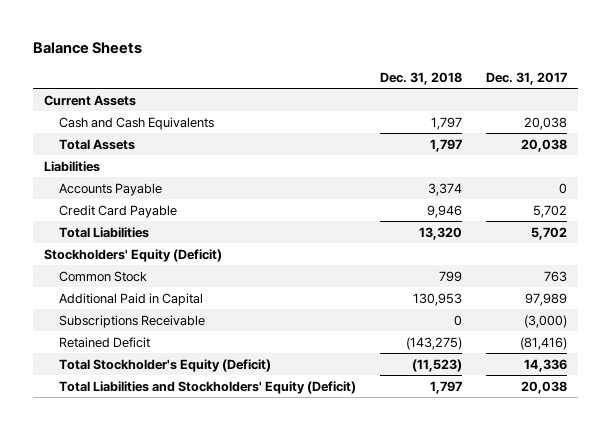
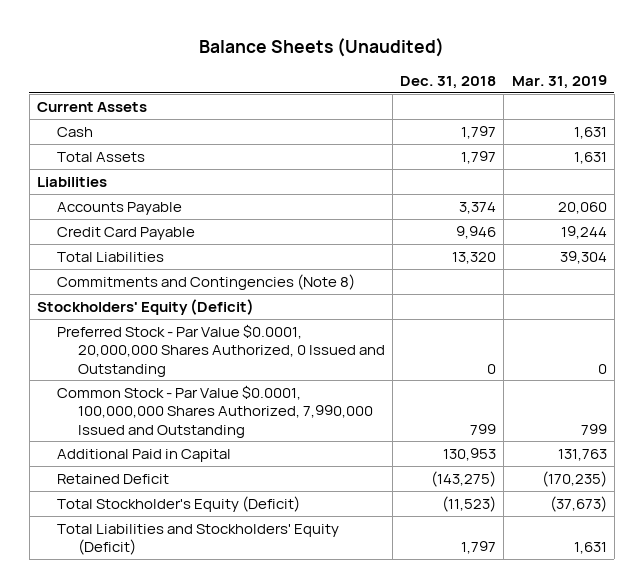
- Balance Sheets
+ Balance Sheets (Unaudited)
- | Dec. 31, 2018 | Dec. 31, 2017
+ | Dec. 31, 2018 | Mar. 31, 2019
- Cash and Cash Equivalents | 1,797 | 20,038
+ Cash | 1,797 | 1,631
+ Commitments and Contingencies (Note 8)
- Common Stock | 799 | 763
+ Preferred Stock - Par Value $0.0001, 20,000,000 Shares Authorized, 0 Issued and Outstanding | 0 | 0
+ Common Stock - Par Value $0.0001, 100,000,000 Shares Authorized, 7,990,000 Issued and Outstanding | 799 | 799
- Subscriptions Receivable | 0 | (3,000)

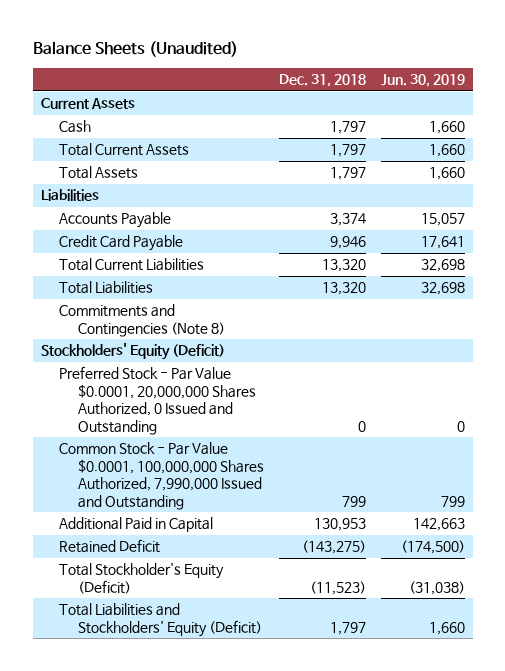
- | Dec. 31, 2018 | Mar. 31, 2019
+ | Dec. 31, 2018 | Jun. 30, 2019
+ Total Current Assets | 1,797 | 1,660
+ Total Current Liabilities | 13,320 | 32,698

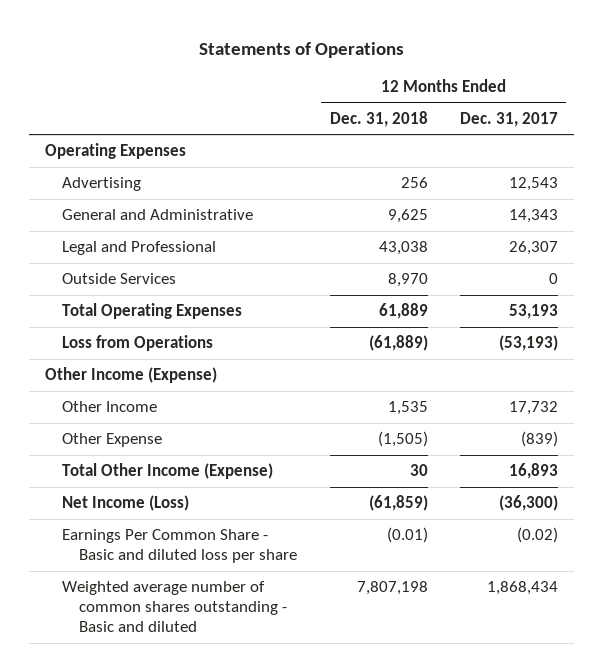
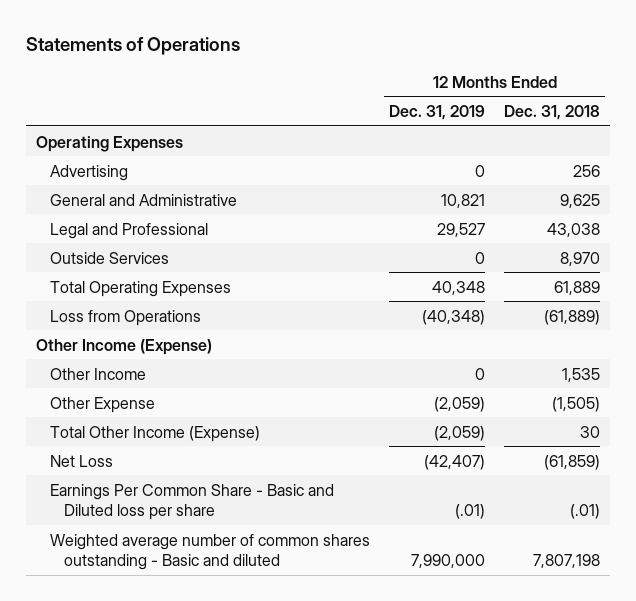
- | 12 Months Ended Dec. 31, 2018 | 12 Months Ended Dec. 31, 2017
+ | 12 Months Ended Dec. 31, 2019 | 12 Months Ended Dec. 31, 2018
- Net Income (Loss) | (61,859) | (36,300)
- Earnings Per Common Share - Basic and diluted loss per share | (0.01) | (0.02)
+ Net Loss | (42,407) | (61,859)
+ Earnings Per Common Share - Basic and Diluted loss per share | (.01) | (.01)

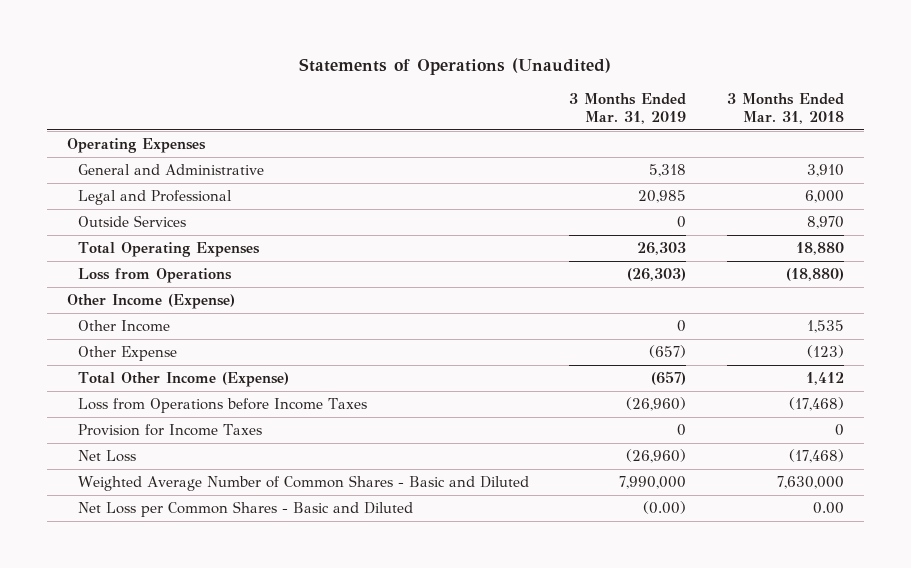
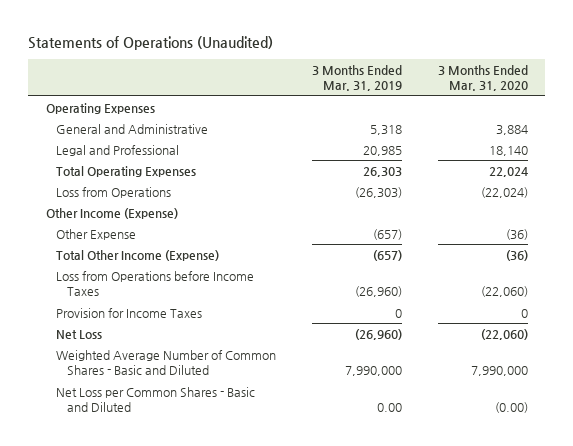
- | 3 Months Ended Mar. 31, 2019 | 3 Months Ended Mar. 31, 2018
+ | 3 Months Ended Mar. 31, 2019 | 3 Months Ended Mar. 31, 2020
- Outside Services | 0 | 8,970
- Other Income | 0 | 1,535
- Net Loss per Common Shares - Basic and Diluted | (0.00) | 0.00
+ Net Loss per Common Shares - Basic and Diluted | 0.00 | (0.00)

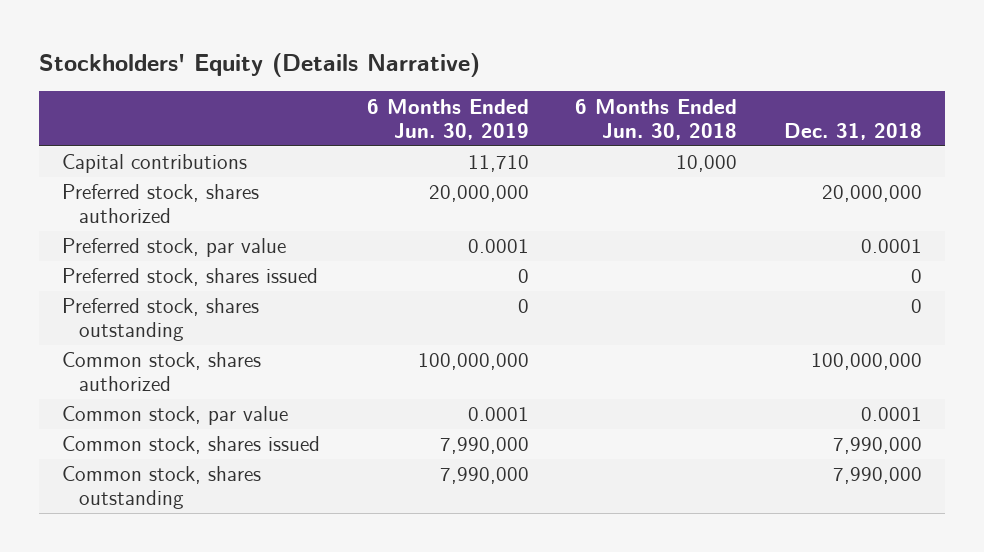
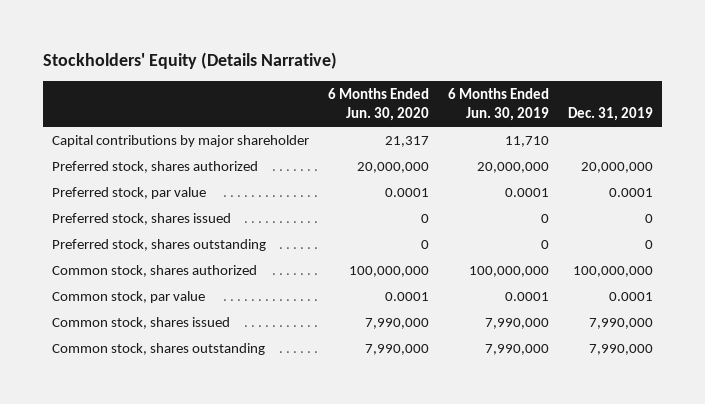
- | 6 Months Ended Jun. 30, 2019 | 6 Months Ended Jun. 30, 2018 | Dec. 31, 2018
+ | 6 Months Ended Jun. 30, 2020 | 6 Months Ended Jun. 30, 2019 | Dec. 31, 2019
- Capital contributions | 11,710 | 10,000 |
+ Capital contributions by major shareholder | 21,317 | 11,710 |

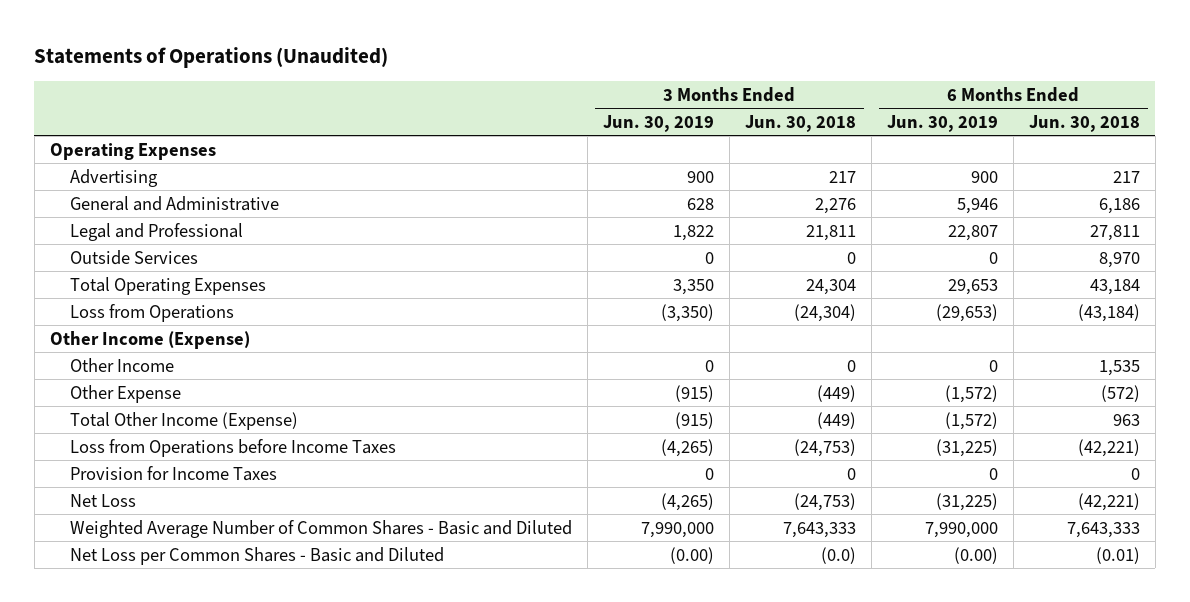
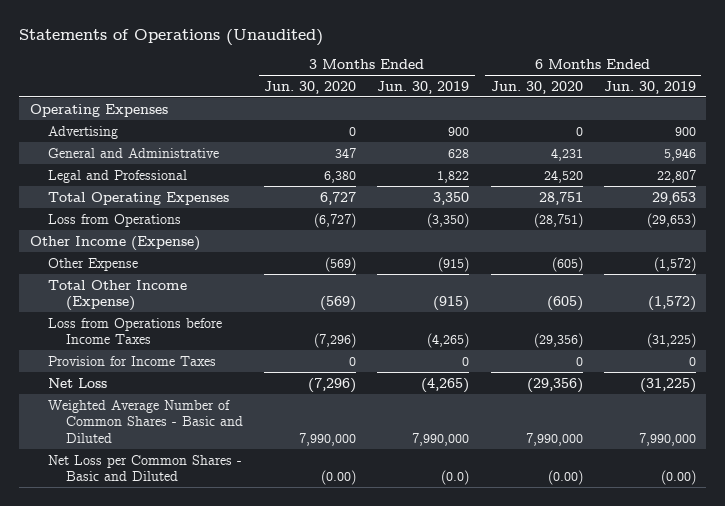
- | 3 Months Ended Jun. 30, 2019 | 3 Months Ended Jun. 30, 2018 | 6 Months Ended Jun. 30, 2019 | 6 Months Ended Jun. 30, 2018
+ | 3 Months Ended Jun. 30, 2020 | 3 Months Ended Jun. 30, 2019 | 6 Months Ended Jun. 30, 2020 | 6 Months Ended Jun. 30, 2019
- Outside Services | 0 | 0 | 0 | 8,970
- Other Income | 0 | 0 | 0 | 1,535
- Net Loss per Common Shares - Basic and Diluted | (0.00) | (0.0) | (0.00) | (0.01)
+ Net Loss per Common Shares - Basic and Diluted | (0.00) | (0.0) | (0.00) | (0.00)

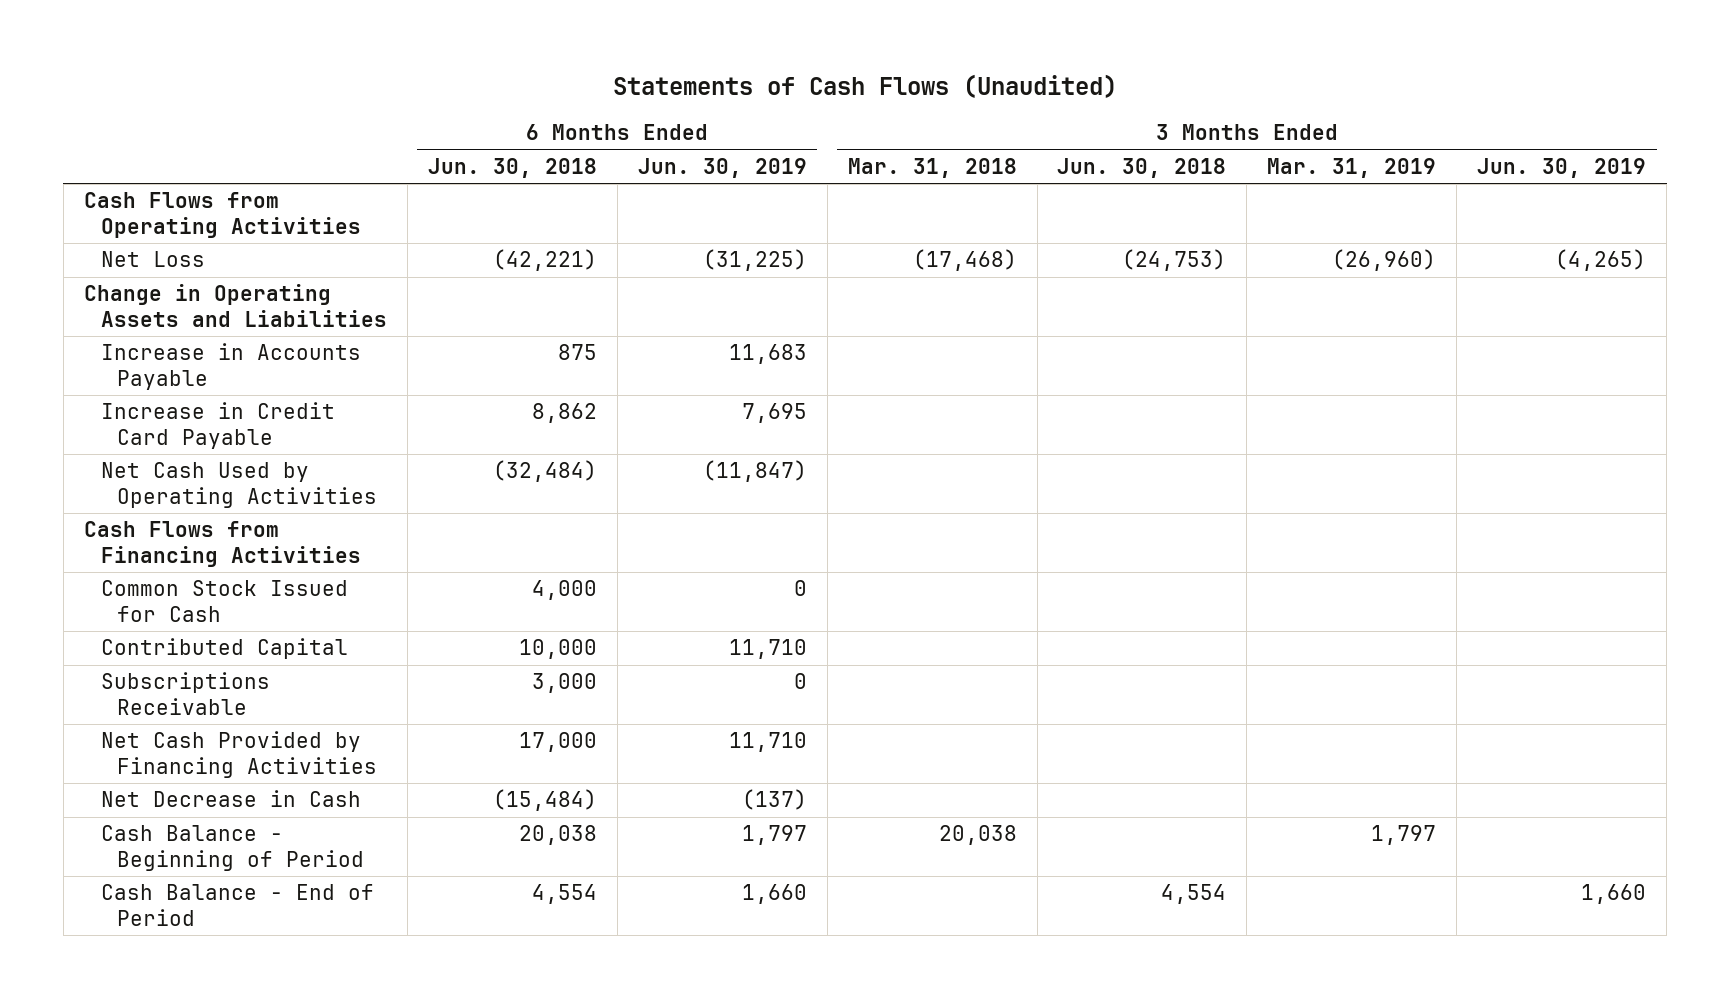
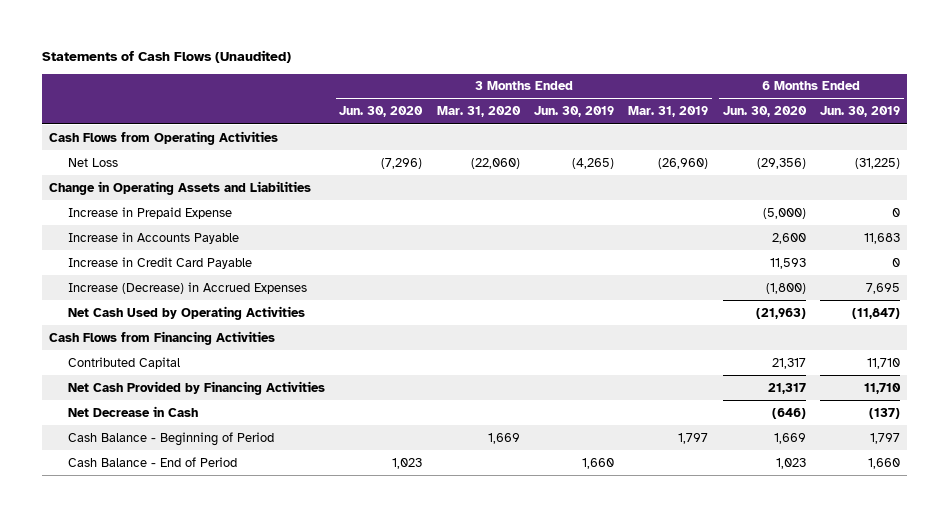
- | 6 Months Ended Jun. 30, 2018 | 6 Months Ended Jun. 30, 2019 | 3 Months Ended Mar. 31, 2018 | 3 Months Ended Jun. 30, 2018 | 3 Months Ended Mar. 31, 2019 | 3 Months Ended Jun. 30, 2019
+ | 3 Months Ended Jun. 30, 2020 | 3 Months Ended Mar. 31, 2020 | 3 Months Ended Jun. 30, 2019 | 3 Months Ended Mar. 31, 2019 | 6 Months Ended Jun. 30, 2020 | 6 Months Ended Jun. 30, 2019
+ Increase in Prepaid Expense | | | | | (5,000) | 0
- Increase in Credit Card Payable | 8,862 | 7,695 | | | |
+ Increase in Credit Card Payable | | | | | 11,593 | 0
+ Increase (Decrease) in Accrued Expenses | | | | | (1,800) | 7,695
- Common Stock Issued for Cash | 4,000 | 0 | | | |
- Subscriptions Receivable | 3,000 | 0 | | | |

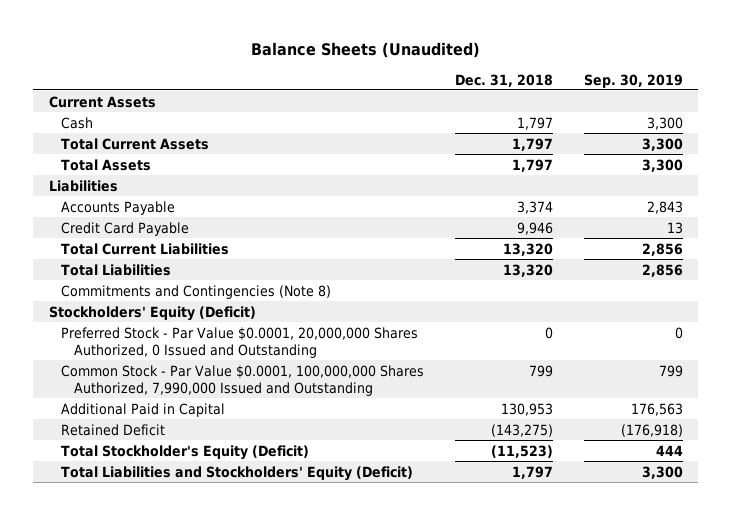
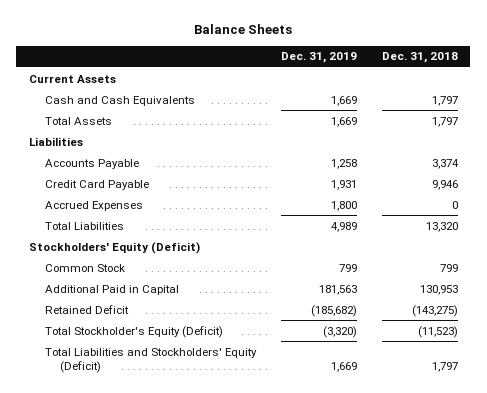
- Balance Sheets (Unaudited)
+ Balance Sheets
- | Dec. 31, 2018 | Sep. 30, 2019
+ | Dec. 31, 2019 | Dec. 31, 2018
- Cash | 1,797 | 3,300
- Total Current Assets | 1,797 | 3,300
+ Cash and Cash Equivalents | 1,669 | 1,797
- Total Current Liabilities | 13,320 | 2,856
+ Accrued Expenses | 1,800 | 0
- Commitments and Contingencies (Note 8)
- Preferred Stock - Par Value $0.0001, 20,000,000 Shares Authorized, 0 Issued and Outstanding | 0 | 0
- Common Stock - Par Value $0.0001, 100,000,000 Shares Authorized, 7,990,000 Issued and Outstanding | 799 | 799
+ Common Stock | 799 | 799

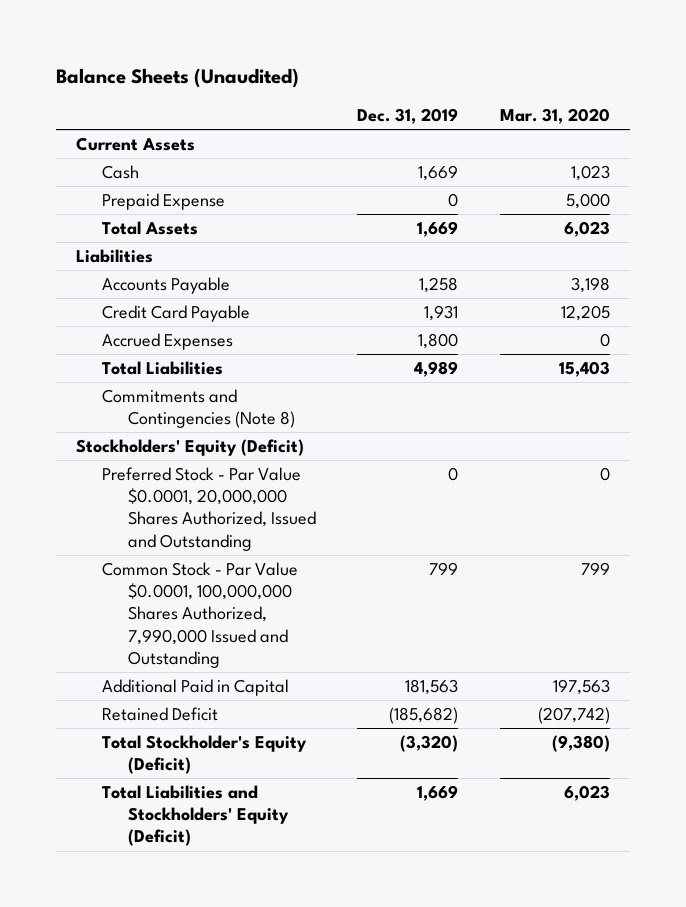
- Balance Sheets
+ Balance Sheets (Unaudited)
- | Dec. 31, 2019 | Dec. 31, 2018
+ | Dec. 31, 2019 | Mar. 31, 2020
- Cash and Cash Equivalents | 1,669 | 1,797
+ Cash | 1,669 | 1,023
+ Prepaid Expense | 0 | 5,000
+ Commitments and Contingencies (Note 8)
- Common Stock | 799 | 799
+ Preferred Stock - Par Value $0.0001, 20,000,000 Shares Authorized, Issued and Outstanding | 0 | 0
+ Common Stock - Par Value $0.0001, 100,000,000 Shares Authorized, 7,990,000 Issued and Outstanding | 799 | 799

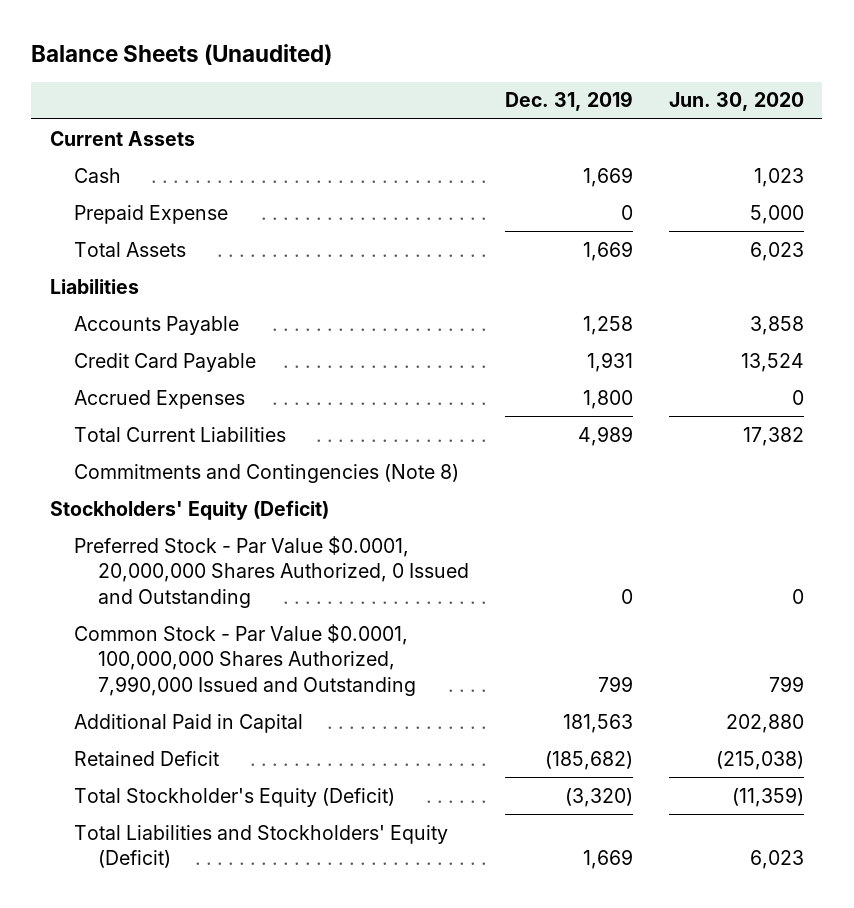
- | Dec. 31, 2019 | Mar. 31, 2020
+ | Dec. 31, 2019 | Jun. 30, 2020
- Total Liabilities | 4,989 | 15,403
+ Total Current Liabilities | 4,989 | 17,382
- Preferred Stock - Par Value $0.0001, 20,000,000 Shares Authorized, Issued and Outstanding | 0 | 0
+ Preferred Stock - Par Value $0.0001, 20,000,000 Shares Authorized, 0 Issued and Outstanding | 0 | 0

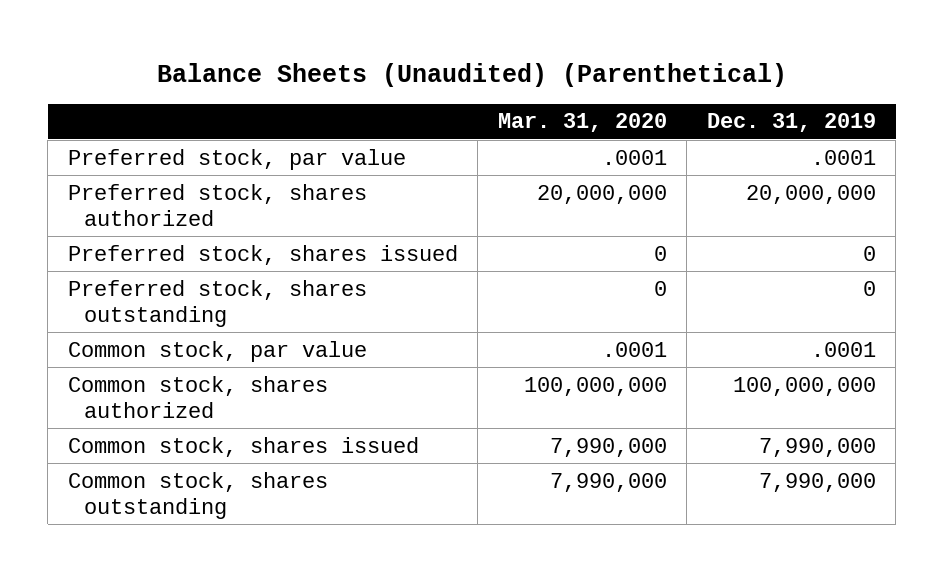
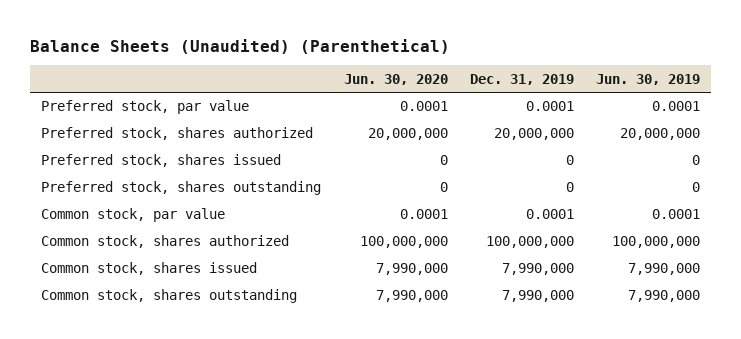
- | Mar. 31, 2020 | Dec. 31, 2019
+ | Jun. 30, 2020 | Dec. 31, 2019 | Jun. 30, 2019
- Preferred stock, par value | .0001 | .0001
+ Preferred stock, par value | 0.0001 | 0.0001 | 0.0001
- Common stock, par value | .0001 | .0001
+ Common stock, par value | 0.0001 | 0.0001 | 0.0001

